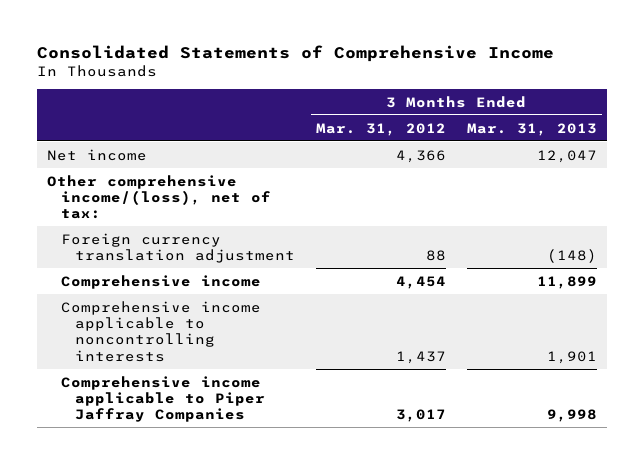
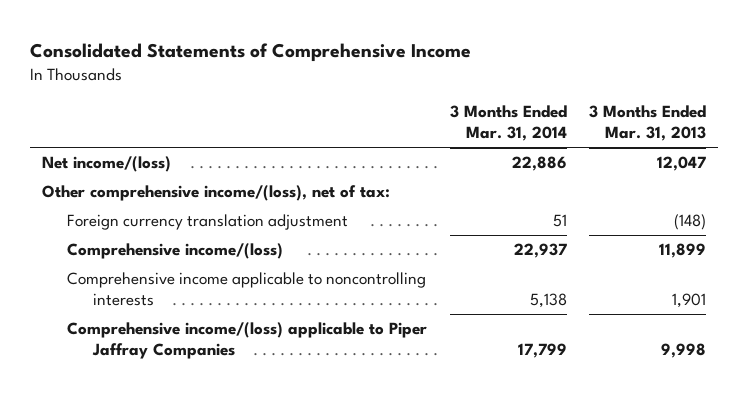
- | 3 Months Ended Mar. 31, 2012 | 3 Months Ended Mar. 31, 2013
+ | 3 Months Ended Mar. 31, 2014 | 3 Months Ended Mar. 31, 2013
- Net income | 4,366 | 12,047
+ Net income/(loss) | 22,886 | 12,047
- Comprehensive income | 4,454 | 11,899
+ Comprehensive income/(loss) | 22,937 | 11,899
- Comprehensive income applicable to Piper Jaffray Companies | 3,017 | 9,998
+ Comprehensive income/(loss) applicable to Piper Jaffray Companies | 17,799 | 9,998

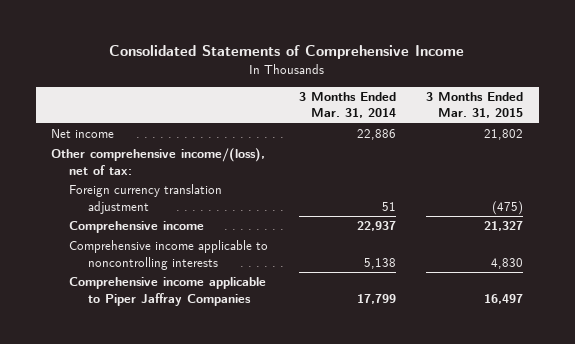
- | 3 Months Ended Mar. 31, 2014 | 3 Months Ended Mar. 31, 2013
+ | 3 Months Ended Mar. 31, 2014 | 3 Months Ended Mar. 31, 2015
- Net income/(loss) | 22,886 | 12,047
+ Net income | 22,886 | 21,802
- Comprehensive income/(loss) | 22,937 | 11,899
+ Comprehensive income | 22,937 | 21,327
- Comprehensive income/(loss) applicable to Piper Jaffray Companies | 17,799 | 9,998
+ Comprehensive income applicable to Piper Jaffray Companies | 17,799 | 16,497

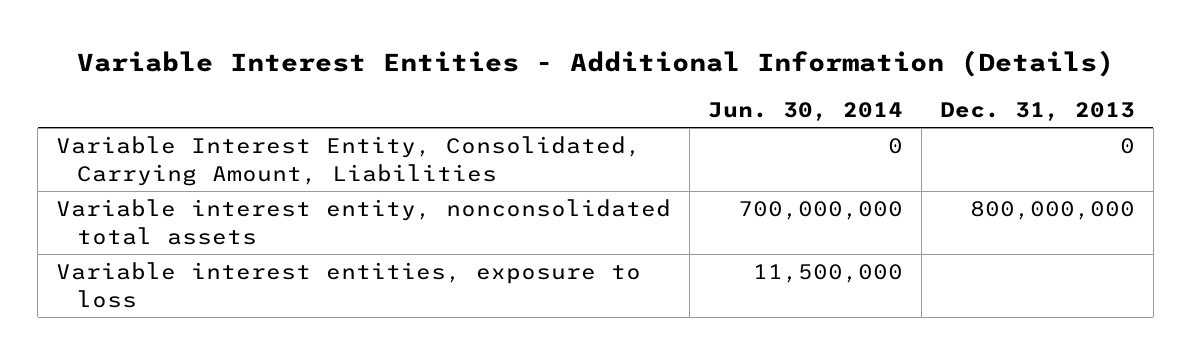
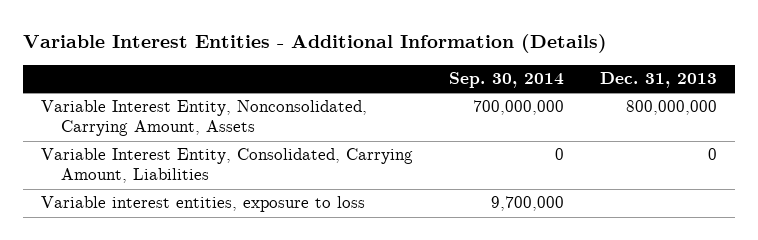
- | Jun. 30, 2014 | Dec. 31, 2013
+ | Sep. 30, 2014 | Dec. 31, 2013
+ Variable Interest Entity, Nonconsolidated, Carrying Amount, Assets | 700,000,000 | 800,000,000
- Variable interest entity, nonconsolidated total assets | 700,000,000 | 800,000,000

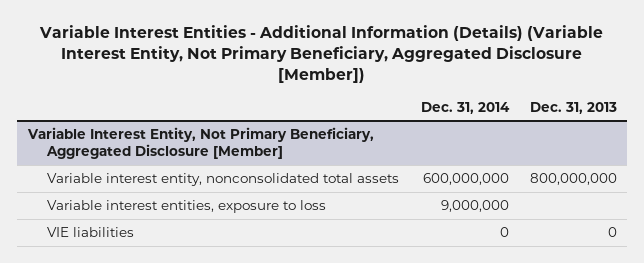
- Variable Interest Entities - Additional Information (Details)
+ Variable Interest Entities - Additional Information (Details) (Variable Interest Entity, Not Primary Beneficiary, Aggregated Disclosure [Member])
- | Sep. 30, 2014 | Dec. 31, 2013
+ | Dec. 31, 2014 | Dec. 31, 2013
- Variable Interest Entity, Nonconsolidated, Carrying Amount, Assets | 700,000,000 | 800,000,000
- Variable Interest Entity, Consolidated, Carrying Amount, Liabilities | 0 | 0
+ Variable Interest Entity, Not Primary Beneficiary, Aggregated Disclosure [Member]
+ Variable interest entity, nonconsolidated total assets | 600,000,000 | 800,000,000
+ VIE liabilities | 0 | 0

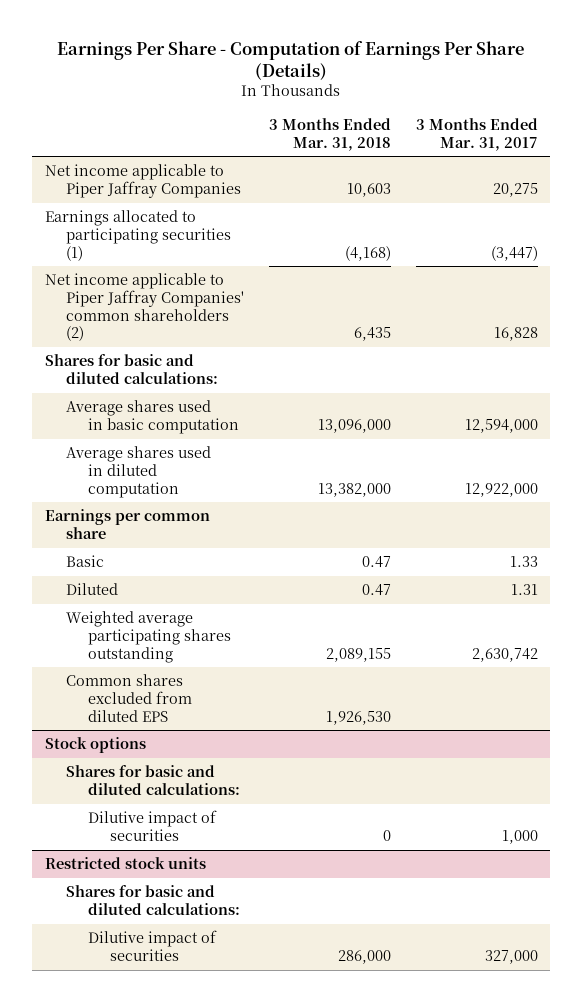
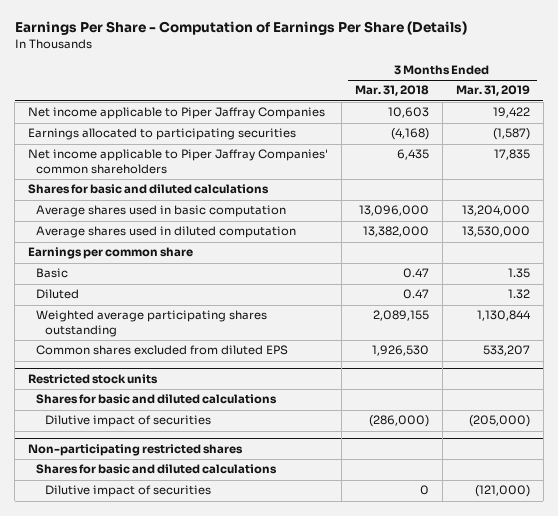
- | 3 Months Ended Mar. 31, 2018 | 3 Months Ended Mar. 31, 2017
+ | 3 Months Ended Mar. 31, 2018 | 3 Months Ended Mar. 31, 2019
- Earnings allocated to participating securities (1) | (4,168) | (3,447)
- Net income applicable to Piper Jaffray Companies' common shareholders (2) | 6,435 | 16,828
- Shares for basic and diluted calculations:
+ Earnings allocated to participating securities | (4,168) | (1,587)
+ Net income applicable to Piper Jaffray Companies' common shareholders | 6,435 | 17,835
+ Shares for basic and diluted calculations
- Stock options
- Shares for basic and diluted calculations:
- Dilutive impact of securities | 0 | 1,000
@ Restricted stock units
- Shares for basic and diluted calculations:
- Dilutive impact of securities | 286,000 | 327,000
+ Shares for basic and diluted calculations
+ Dilutive impact of securities | (286,000) | (205,000)
+ Non-participating restricted shares
+ Shares for basic and diluted calculations
+ Dilutive impact of securities | 0 | (121,000)

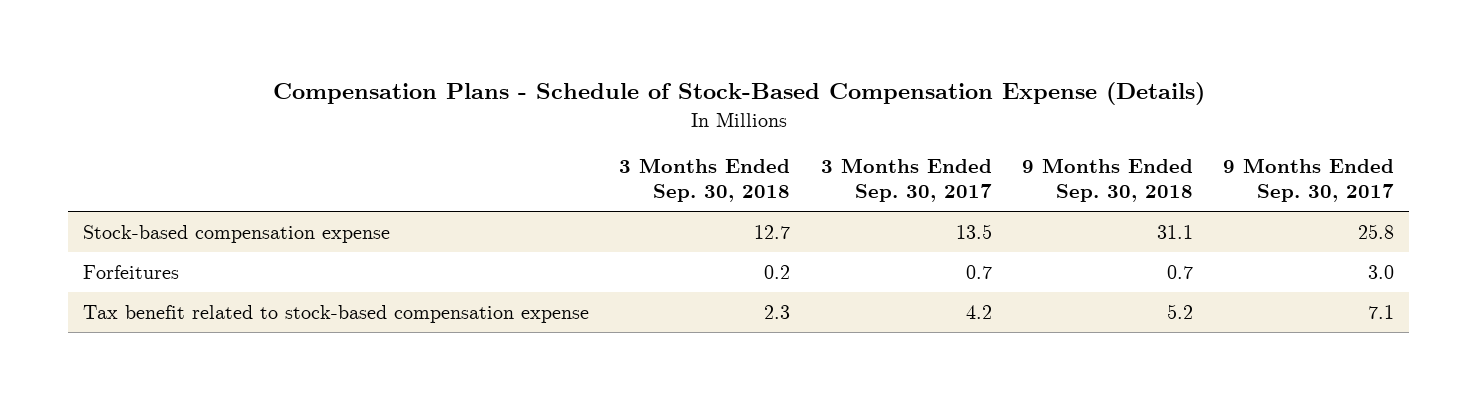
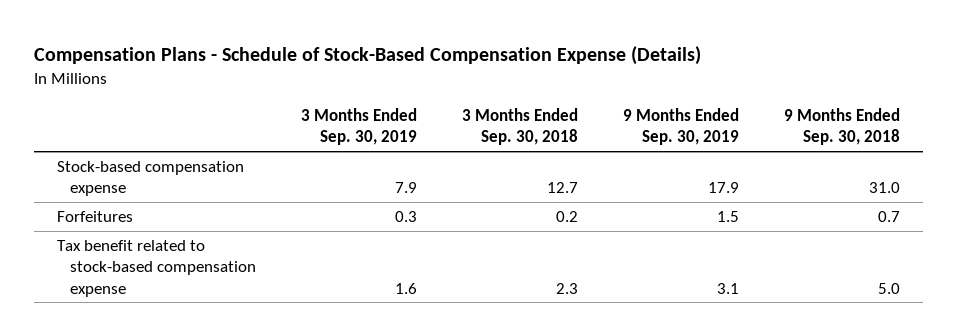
- | 3 Months Ended Sep. 30, 2018 | 3 Months Ended Sep. 30, 2017 | 9 Months Ended Sep. 30, 2018 | 9 Months Ended Sep. 30, 2017
+ | 3 Months Ended Sep. 30, 2019 | 3 Months Ended Sep. 30, 2018 | 9 Months Ended Sep. 30, 2019 | 9 Months Ended Sep. 30, 2018
- Stock-based compensation expense | 12.7 | 13.5 | 31.1 | 25.8
+ Stock-based compensation expense | 7.9 | 12.7 | 17.9 | 31.0
- Tax benefit related to stock-based compensation expense | 2.3 | 4.2 | 5.2 | 7.1
+ Tax benefit related to stock-based compensation expense | 1.6 | 2.3 | 3.1 | 5.0

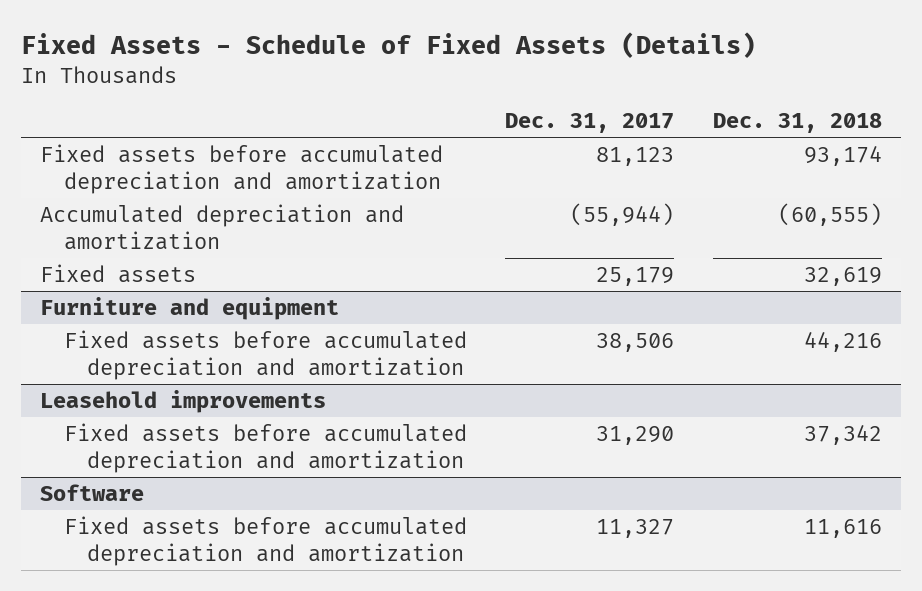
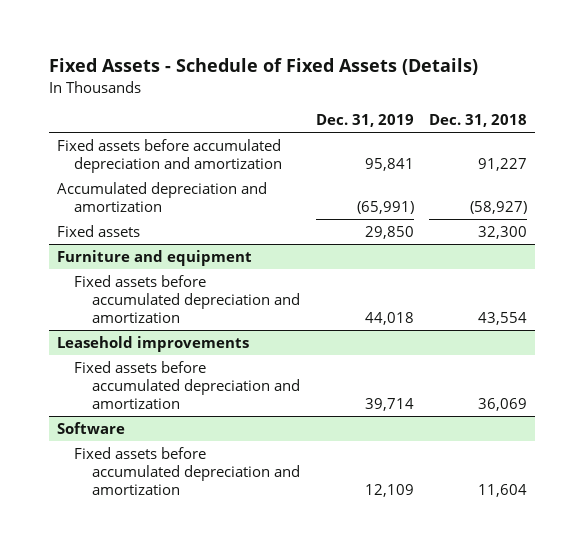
- | Dec. 31, 2017 | Dec. 31, 2018
+ | Dec. 31, 2019 | Dec. 31, 2018
- Fixed assets before accumulated depreciation and amortization | 81,123 | 93,174
- Accumulated depreciation and amortization | (55,944) | (60,555)
- Fixed assets | 25,179 | 32,619
+ Fixed assets before accumulated depreciation and amortization | 95,841 | 91,227
+ Accumulated depreciation and amortization | (65,991) | (58,927)
+ Fixed assets | 29,850 | 32,300
@ Furniture and equipment
- Fixed assets before accumulated depreciation and amortization | 38,506 | 44,216
+ Fixed assets before accumulated depreciation and amortization | 44,018 | 43,554
@ Leasehold improvements
- Fixed assets before accumulated depreciation and amortization | 31,290 | 37,342
+ Fixed assets before accumulated depreciation and amortization | 39,714 | 36,069
@ Software
- Fixed assets before accumulated depreciation and amortization | 11,327 | 11,616
+ Fixed assets before accumulated depreciation and amortization | 12,109 | 11,604

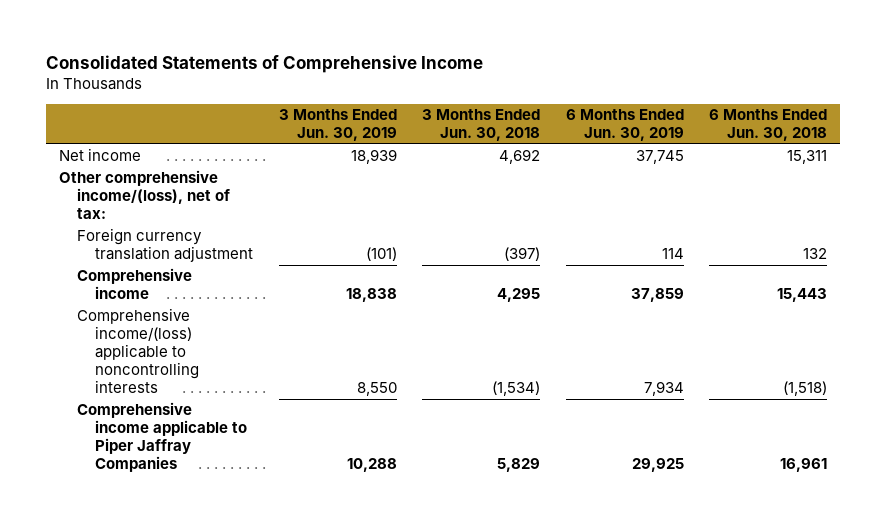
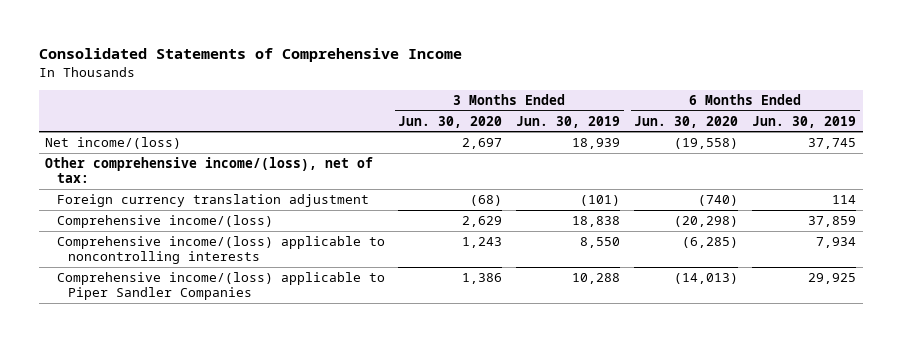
- | 3 Months Ended Jun. 30, 2019 | 3 Months Ended Jun. 30, 2018 | 6 Months Ended Jun. 30, 2019 | 6 Months Ended Jun. 30, 2018
+ | 3 Months Ended Jun. 30, 2020 | 3 Months Ended Jun. 30, 2019 | 6 Months Ended Jun. 30, 2020 | 6 Months Ended Jun. 30, 2019
- Net income | 18,939 | 4,692 | 37,745 | 15,311
+ Net income/(loss) | 2,697 | 18,939 | (19,558) | 37,745
- Comprehensive income | 18,838 | 4,295 | 37,859 | 15,443
+ Comprehensive income/(loss) | 2,629 | 18,838 | (20,298) | 37,859
- Comprehensive income applicable to Piper Jaffray Companies | 10,288 | 5,829 | 29,925 | 16,961
+ Comprehensive income/(loss) applicable to Piper Sandler Companies | 1,386 | 10,288 | (14,013) | 29,925

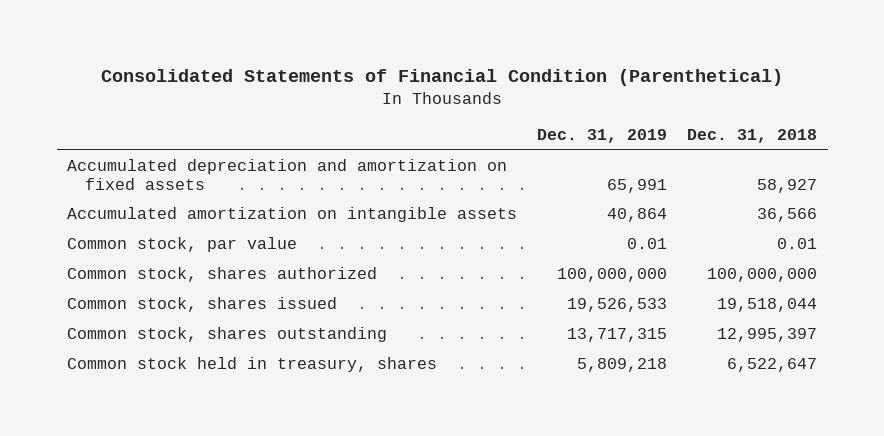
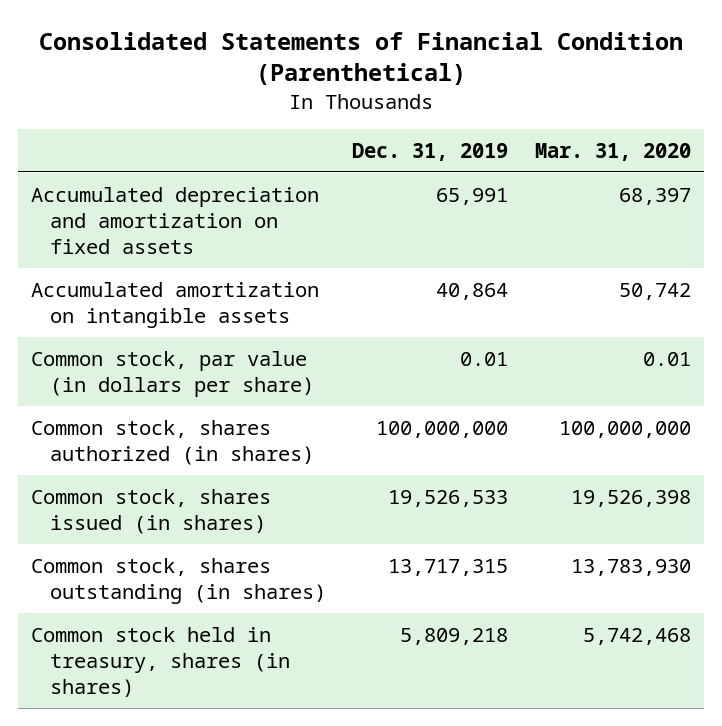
- | Dec. 31, 2019 | Dec. 31, 2018
+ | Dec. 31, 2019 | Mar. 31, 2020
- Common stock, par value | 0.01 | 0.01
- Common stock, shares authorized | 100,000,000 | 100,000,000
- Common stock, shares issued | 19,526,533 | 19,518,044
- Common stock, shares outstanding | 13,717,315 | 12,995,397
- Common stock held in treasury, shares | 5,809,218 | 6,522,647
+ Common stock, par value (in dollars per share) | 0.01 | 0.01
+ Common stock, shares authorized (in shares) | 100,000,000 | 100,000,000
+ Common stock, shares issued (in shares) | 19,526,533 | 19,526,398
+ Common stock, shares outstanding (in shares) | 13,717,315 | 13,783,930
+ Common stock held in treasury, shares (in shares) | 5,809,218 | 5,742,468

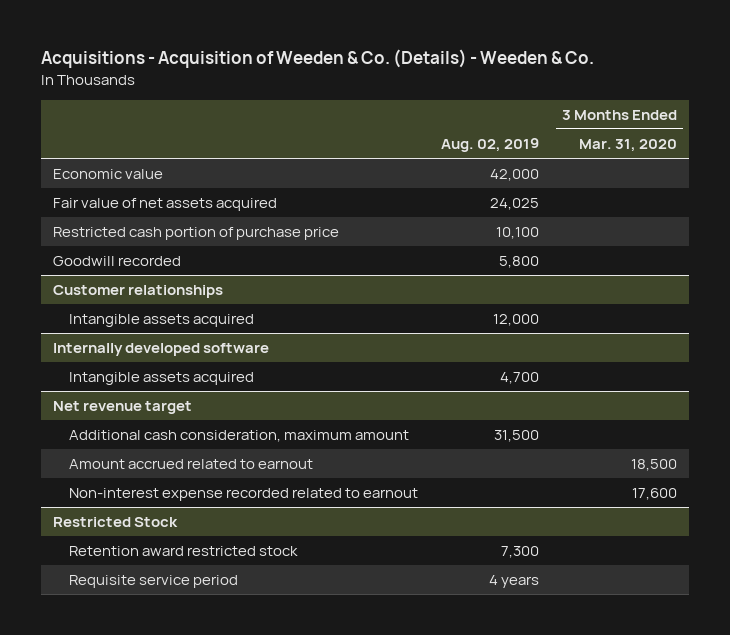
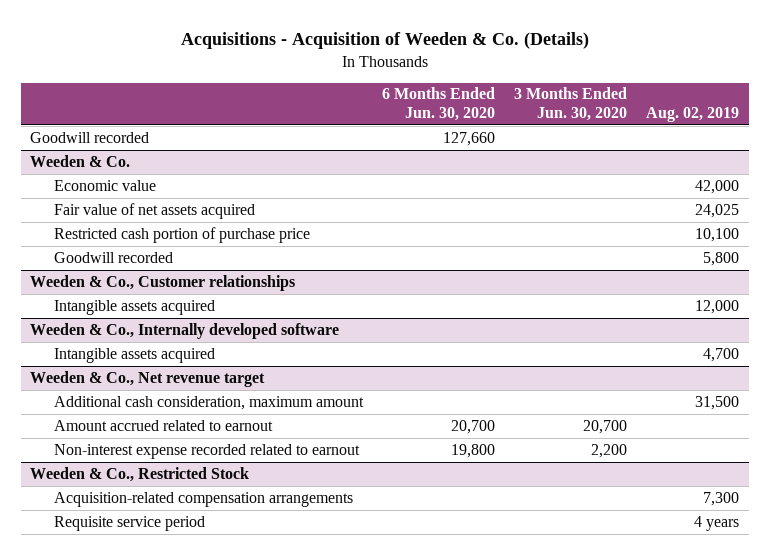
- Acquisitions - Acquisition of Weeden & Co. (Details) - Weeden & Co.
+ Acquisitions - Acquisition of Weeden & Co. (Details)
- | Aug. 02, 2019 | 3 Months Ended Mar. 31, 2020
+ | 6 Months Ended Jun. 30, 2020 | 3 Months Ended Jun. 30, 2020 | Aug. 02, 2019
+ Goodwill recorded | 127,660 | |
+ Weeden & Co.
- Customer relationships
+ Weeden & Co., Customer relationships
- Internally developed software
+ Weeden & Co., Internally developed software
- Net revenue target
+ Weeden & Co., Net revenue target
- Restricted Stock
- Retention award restricted stock | 7,300 |
+ Weeden & Co., Restricted Stock
+ Acquisition-related compensation arrangements | | | 7,300

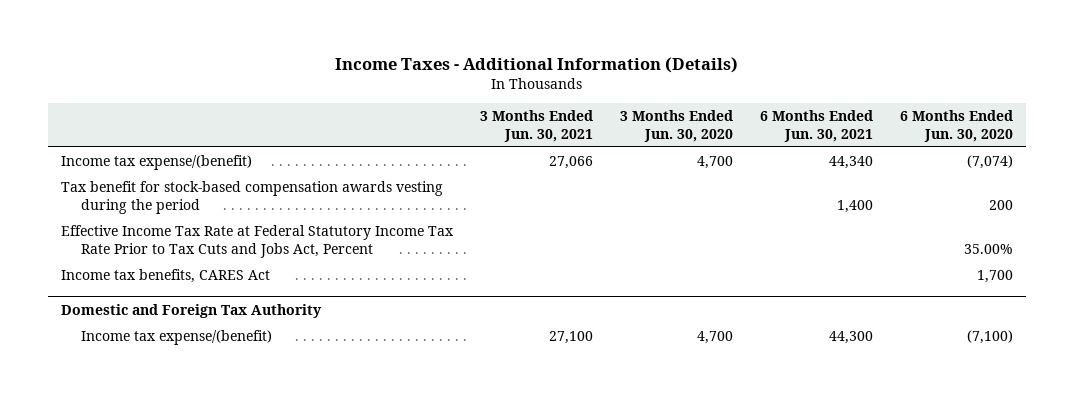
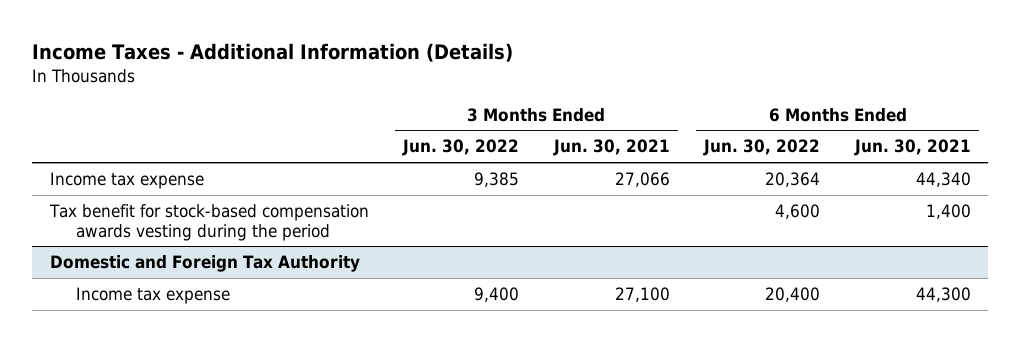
- | 3 Months Ended Jun. 30, 2021 | 3 Months Ended Jun. 30, 2020 | 6 Months Ended Jun. 30, 2021 | 6 Months Ended Jun. 30, 2020
+ | 3 Months Ended Jun. 30, 2022 | 3 Months Ended Jun. 30, 2021 | 6 Months Ended Jun. 30, 2022 | 6 Months Ended Jun. 30, 2021
- Income tax expense/(benefit) | 27,066 | 4,700 | 44,340 | (7,074)
+ Income tax expense | 9,385 | 27,066 | 20,364 | 44,340
- Effective Income Tax Rate at Federal Statutory Income Tax Rate Prior to Tax Cuts and Jobs Act, Percent | | | | 35.00%
- Income tax benefits, CARES Act | | | | 1,700
@ Domestic and Foreign Tax Authority
- Income tax expense/(benefit) | 27,100 | 4,700 | 44,300 | (7,100)
+ Income tax expense | 9,400 | 27,100 | 20,400 | 44,300

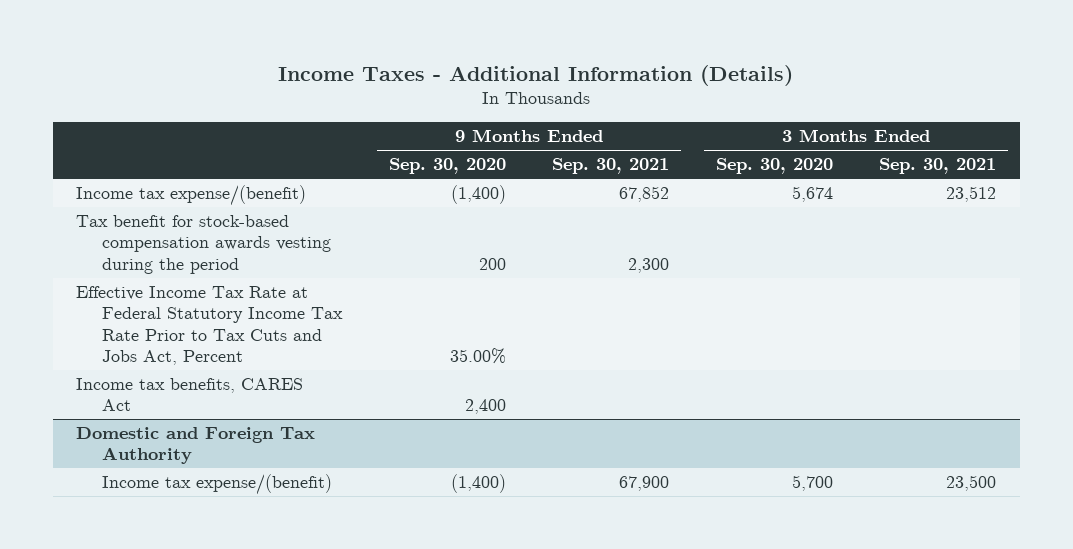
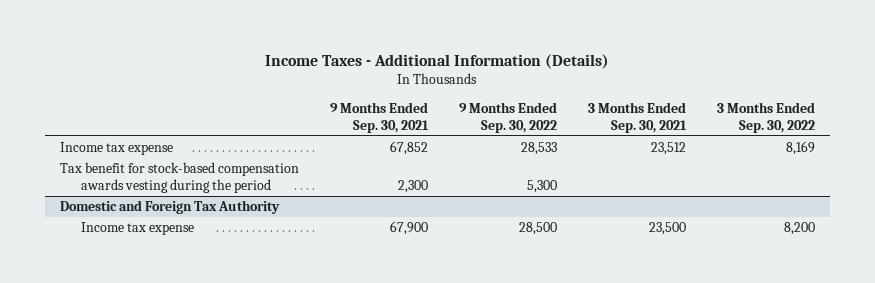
- | 9 Months Ended Sep. 30, 2020 | 9 Months Ended Sep. 30, 2021 | 3 Months Ended Sep. 30, 2020 | 3 Months Ended Sep. 30, 2021
+ | 9 Months Ended Sep. 30, 2021 | 9 Months Ended Sep. 30, 2022 | 3 Months Ended Sep. 30, 2021 | 3 Months Ended Sep. 30, 2022
- Income tax expense/(benefit) | (1,400) | 67,852 | 5,674 | 23,512
+ Income tax expense | 67,852 | 28,533 | 23,512 | 8,169
- Effective Income Tax Rate at Federal Statutory Income Tax Rate Prior to Tax Cuts and Jobs Act, Percent | 35.00% | | |
- Income tax benefits, CARES Act | 2,400 | | |
@ Domestic and Foreign Tax Authority
- Income tax expense/(benefit) | (1,400) | 67,900 | 5,700 | 23,500
+ Income tax expense | 67,900 | 28,500 | 23,500 | 8,200

